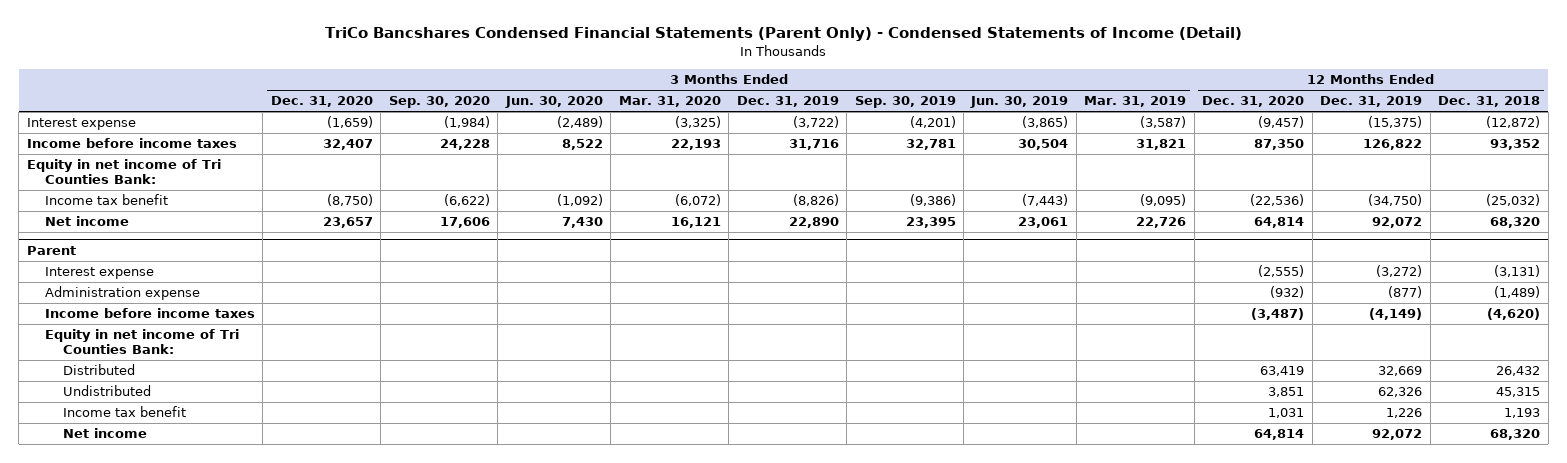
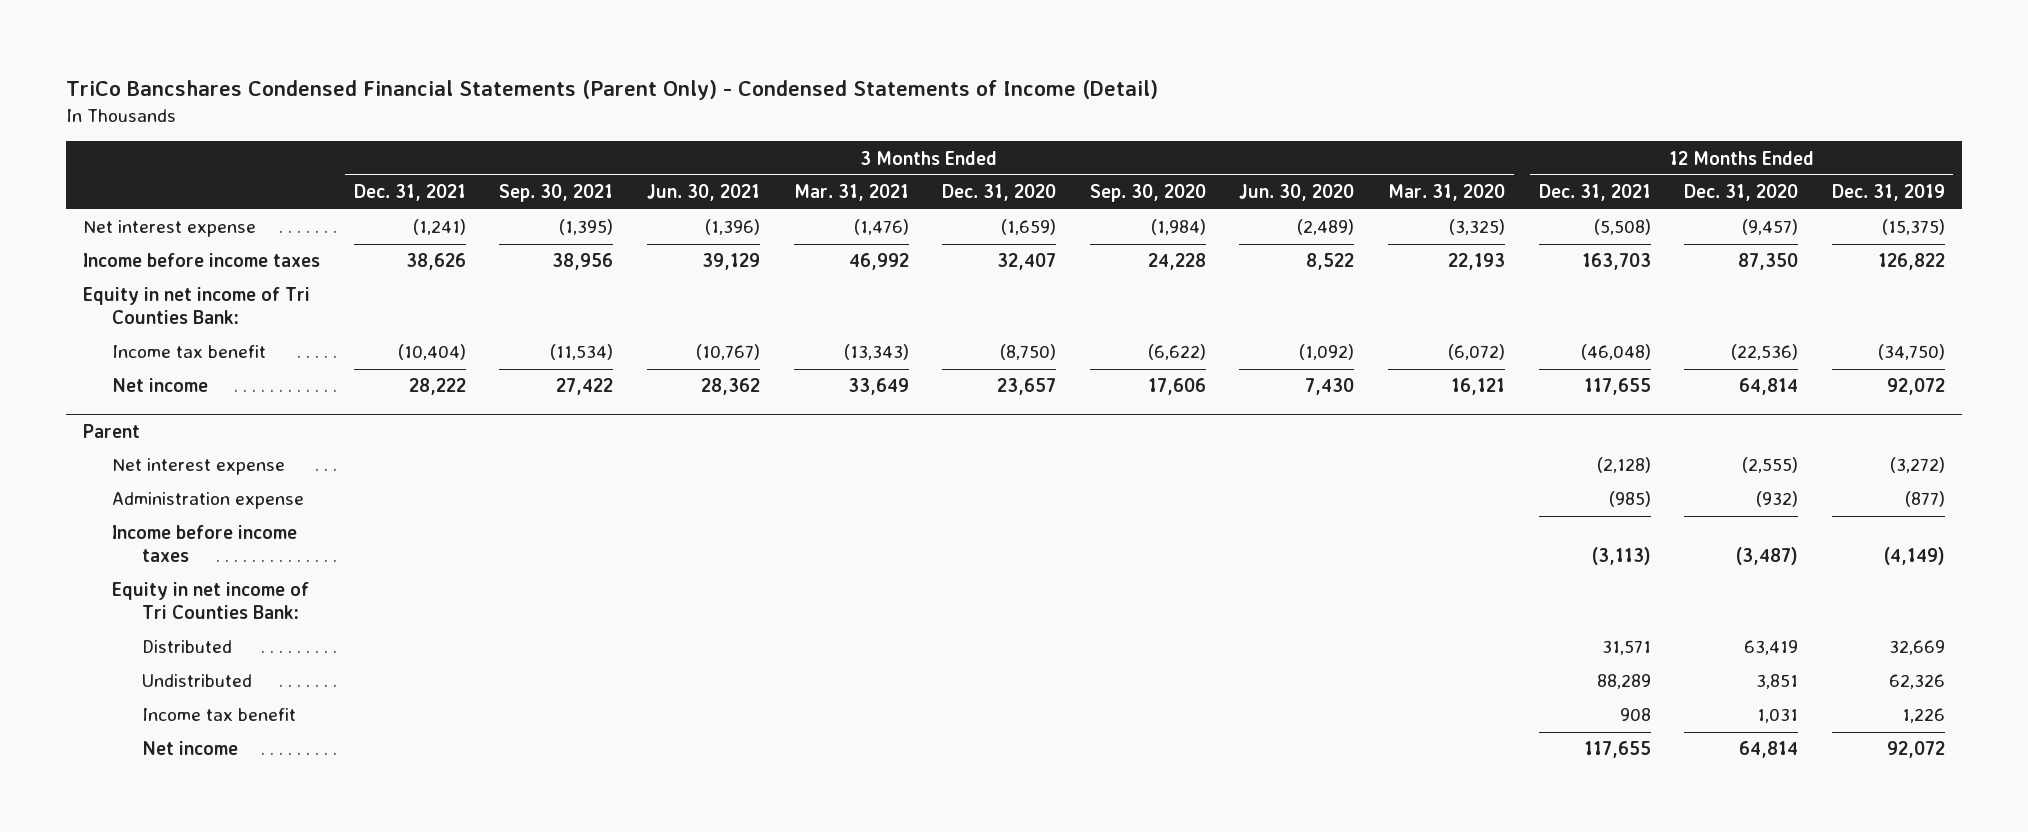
- | 3 Months Ended Dec. 31, 2020 | 3 Months Ended Sep. 30, 2020 | 3 Months Ended Jun. 30, 2020 | 3 Months Ended Mar. 31, 2020 | 3 Months Ended Dec. 31, 2019 | 3 Months Ended Sep. 30, 2019 | 3 Months Ended Jun. 30, 2019 | 3 Months Ended Mar. 31, 2019 | 12 Months Ended Dec. 31, 2020 | 12 Months Ended Dec. 31, 2019 | 12 Months Ended Dec. 31, 2018
+ | 3 Months Ended Dec. 31, 2021 | 3 Months Ended Sep. 30, 2021 | 3 Months Ended Jun. 30, 2021 | 3 Months Ended Mar. 31, 2021 | 3 Months Ended Dec. 31, 2020 | 3 Months Ended Sep. 30, 2020 | 3 Months Ended Jun. 30, 2020 | 3 Months Ended Mar. 31, 2020 | 12 Months Ended Dec. 31, 2021 | 12 Months Ended Dec. 31, 2020 | 12 Months Ended Dec. 31, 2019
- Interest expense | (1,659) | (1,984) | (2,489) | (3,325) | (3,722) | (4,201) | (3,865) | (3,587) | (9,457) | (15,375) | (12,872)
+ Net interest expense | (1,241) | (1,395) | (1,396) | (1,476) | (1,659) | (1,984) | (2,489) | (3,325) | (5,508) | (9,457) | (15,375)
@ Parent
- Interest expense | | | | | | | | | (2,555) | (3,272) | (3,131)
+ Net interest expense | | | | | | | | | (2,128) | (2,555) | (3,272)

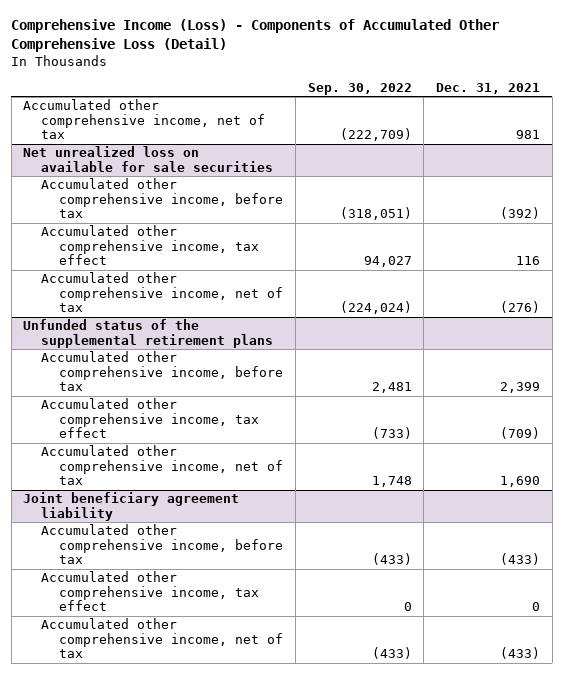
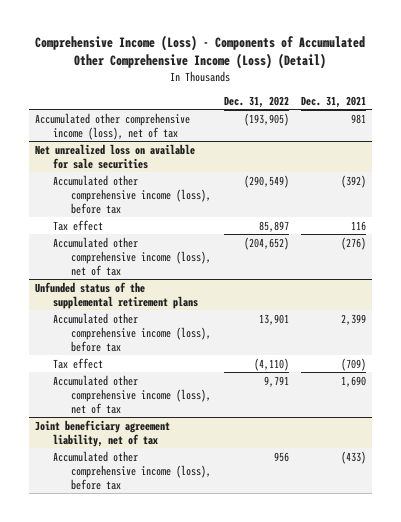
- Comprehensive Income (Loss) - Components of Accumulated Other Comprehensive Loss (Detail)
+ Comprehensive Income (Loss) - Components of Accumulated Other Comprehensive Income (Loss) (Detail)
- | Sep. 30, 2022 | Dec. 31, 2021
+ | Dec. 31, 2022 | Dec. 31, 2021
- Accumulated other comprehensive income, net of tax | (222,709) | 981
+ Accumulated other comprehensive income (loss), net of tax | (193,905) | 981
@ Net unrealized loss on available for sale securities
- Accumulated other comprehensive income, before tax | (318,051) | (392)
- Accumulated other comprehensive income, tax effect | 94,027 | 116
- Accumulated other comprehensive income, net of tax | (224,024) | (276)
+ Accumulated other comprehensive income (loss), before tax | (290,549) | (392)
+ Tax effect | 85,897 | 116
+ Accumulated other comprehensive income (loss), net of tax | (204,652) | (276)
@ Unfunded status of the supplemental retirement plans
- Accumulated other comprehensive income, before tax | 2,481 | 2,399
- Accumulated other comprehensive income, tax effect | (733) | (709)
- Accumulated other comprehensive income, net of tax | 1,748 | 1,690
- Joint beneficiary agreement liability
- Accumulated other comprehensive income, before tax | (433) | (433)
- Accumulated other comprehensive income, tax effect | 0 | 0
- Accumulated other comprehensive income, net of tax | (433) | (433)
@ Unfunded status of the supplemental retirement plans
+ Accumulated other comprehensive income (loss), before tax | 13,901 | 2,399
+ Tax effect | (4,110) | (709)
+ Accumulated other comprehensive income (loss), net of tax | 9,791 | 1,690
+ Joint beneficiary agreement liability, net of tax
+ Accumulated other comprehensive income (loss), before tax | 956 | (433)

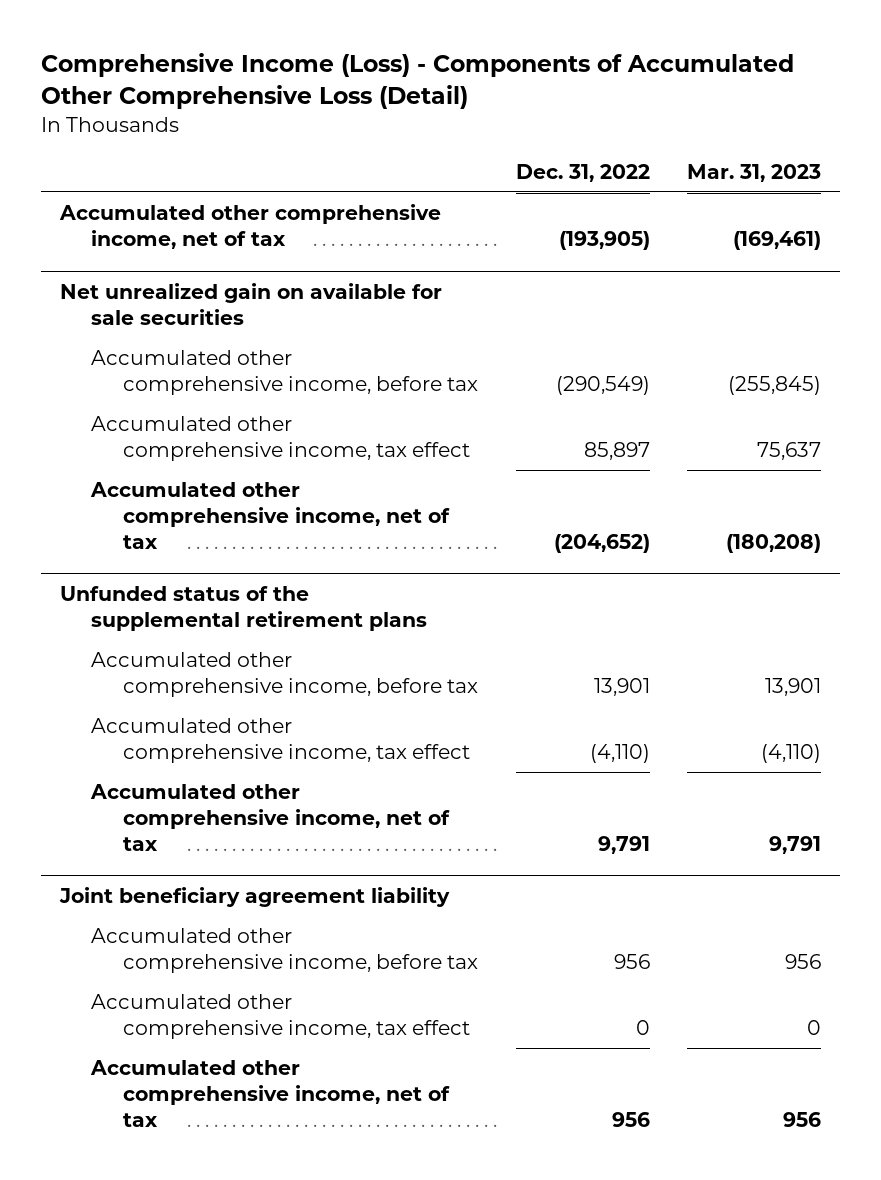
- Comprehensive Income (Loss) - Components of Accumulated Other Comprehensive Income (Loss) (Detail)
+ Comprehensive Income (Loss) - Components of Accumulated Other Comprehensive Loss (Detail)
- | Dec. 31, 2022 | Dec. 31, 2021
+ | Dec. 31, 2022 | Mar. 31, 2023
- Accumulated other comprehensive income (loss), net of tax | (193,905) | 981
- Net unrealized loss on available for sale securities
- Accumulated other comprehensive income (loss), before tax | (290,549) | (392)
- Tax effect | 85,897 | 116
- Accumulated other comprehensive income (loss), net of tax | (204,652) | (276)
+ Accumulated other comprehensive income, net of tax | (193,905) | (169,461)
+ Net unrealized gain on available for sale securities
+ Accumulated other comprehensive income, before tax | (290,549) | (255,845)
+ Accumulated other comprehensive income, tax effect | 85,897 | 75,637
+ Accumulated other comprehensive income, net of tax | (204,652) | (180,208)
@ Unfunded status of the supplemental retirement plans
- Accumulated other comprehensive income (loss), before tax | 13,901 | 2,399
- Tax effect | (4,110) | (709)
- Accumulated other comprehensive income (loss), net of tax | 9,791 | 1,690
- Joint beneficiary agreement liability, net of tax
- Accumulated other comprehensive income (loss), before tax | 956 | (433)
@ Unfunded status of the supplemental retirement plans
+ Accumulated other comprehensive income, before tax | 13,901 | 13,901
+ Accumulated other comprehensive income, tax effect | (4,110) | (4,110)
+ Accumulated other comprehensive income, net of tax | 9,791 | 9,791
+ Joint beneficiary agreement liability
+ Accumulated other comprehensive income, before tax | 956 | 956
+ Accumulated other comprehensive income, tax effect | 0 | 0
+ Accumulated other comprehensive income, net of tax | 956 | 956

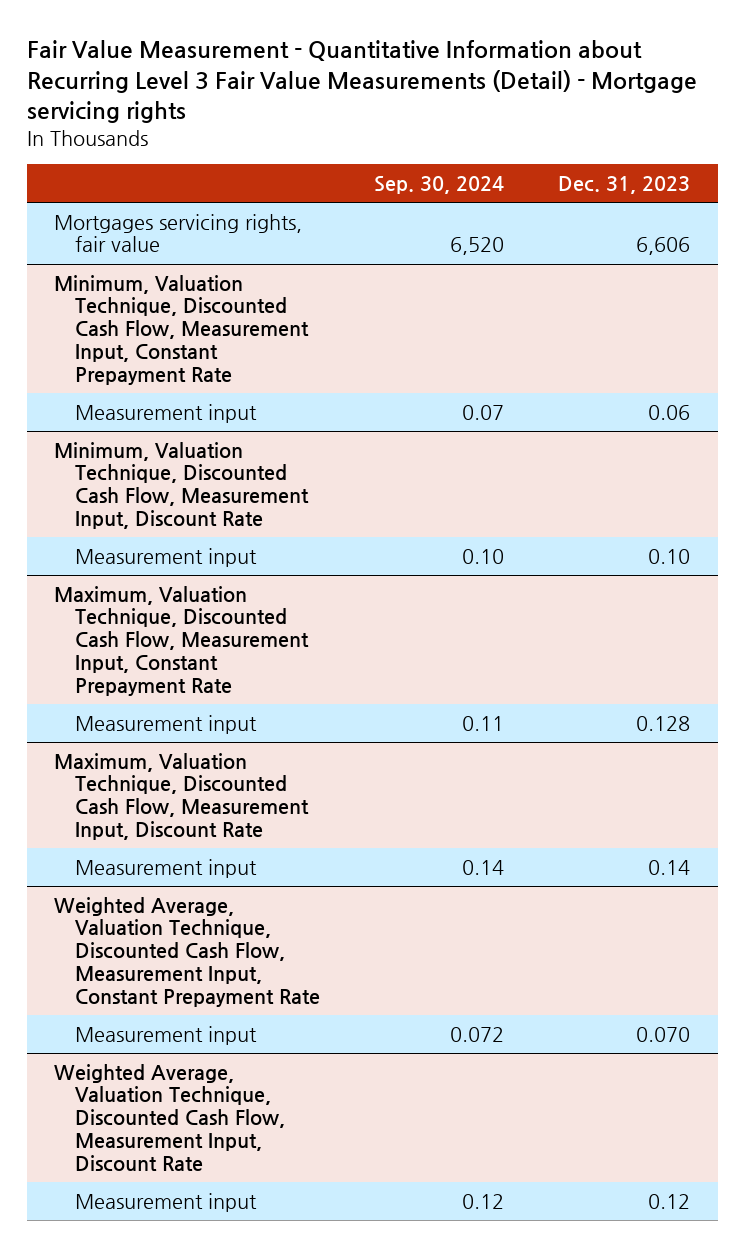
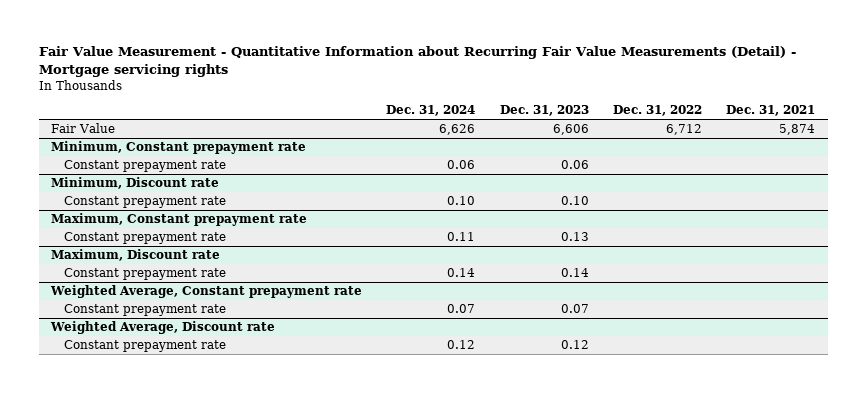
- Fair Value Measurement - Quantitative Information about Recurring Level 3 Fair Value Measurements (Detail) - Mortgage servicing rights
+ Fair Value Measurement - Quantitative Information about Recurring Fair Value Measurements (Detail) - Mortgage servicing rights
- | Sep. 30, 2024 | Dec. 31, 2023
+ | Dec. 31, 2024 | Dec. 31, 2023 | Dec. 31, 2022 | Dec. 31, 2021
- Mortgages servicing rights, fair value | 6,520 | 6,606
- Minimum, Valuation Technique, Discounted Cash Flow, Measurement Input, Constant Prepayment Rate
- Measurement input | 0.07 | 0.06
- Minimum, Valuation Technique, Discounted Cash Flow, Measurement Input, Discount Rate
- Measurement input | 0.10 | 0.10
- Maximum, Valuation Technique, Discounted Cash Flow, Measurement Input, Constant Prepayment Rate
- Measurement input | 0.11 | 0.128
- Maximum, Valuation Technique, Discounted Cash Flow, Measurement Input, Discount Rate
- Measurement input | 0.14 | 0.14
- Weighted Average, Valuation Technique, Discounted Cash Flow, Measurement Input, Constant Prepayment Rate
- Measurement input | 0.072 | 0.070
- Weighted Average, Valuation Technique, Discounted Cash Flow, Measurement Input, Discount Rate
- Measurement input | 0.12 | 0.12
+ Fair Value | 6,626 | 6,606 | 6,712 | 5,874
+ Minimum, Constant prepayment rate
+ Constant prepayment rate | 0.06 | 0.06 | |
+ Minimum, Discount rate
+ Constant prepayment rate | 0.10 | 0.10 | |
+ Maximum, Constant prepayment rate
+ Constant prepayment rate | 0.11 | 0.13 | |
+ Maximum, Discount rate
+ Constant prepayment rate | 0.14 | 0.14 | |
+ Weighted Average, Constant prepayment rate
+ Constant prepayment rate | 0.07 | 0.07 | |
+ Weighted Average, Discount rate
+ Constant prepayment rate | 0.12 | 0.12 | |

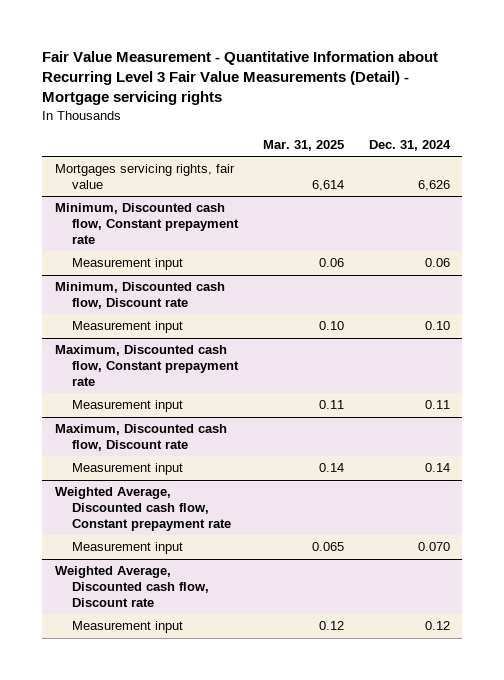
- Fair Value Measurement - Quantitative Information about Recurring Fair Value Measurements (Detail) - Mortgage servicing rights
+ Fair Value Measurement - Quantitative Information about Recurring Level 3 Fair Value Measurements (Detail) - Mortgage servicing rights
- | Dec. 31, 2024 | Dec. 31, 2023 | Dec. 31, 2022 | Dec. 31, 2021
+ | Mar. 31, 2025 | Dec. 31, 2024
- Fair Value | 6,626 | 6,606 | 6,712 | 5,874
- Minimum, Constant prepayment rate
- Constant prepayment rate | 0.06 | 0.06 | |
- Minimum, Discount rate
- Constant prepayment rate | 0.10 | 0.10 | |
- Maximum, Constant prepayment rate
- Constant prepayment rate | 0.11 | 0.13 | |
- Maximum, Discount rate
- Constant prepayment rate | 0.14 | 0.14 | |
- Weighted Average, Constant prepayment rate
- Constant prepayment rate | 0.07 | 0.07 | |
- Weighted Average, Discount rate
- Constant prepayment rate | 0.12 | 0.12 | |
+ Mortgages servicing rights, fair value | 6,614 | 6,626
+ Minimum, Discounted cash flow, Constant prepayment rate
+ Measurement input | 0.06 | 0.06
+ Minimum, Discounted cash flow, Discount rate
+ Measurement input | 0.10 | 0.10
+ Maximum, Discounted cash flow, Constant prepayment rate
+ Measurement input | 0.11 | 0.11
+ Maximum, Discounted cash flow, Discount rate
+ Measurement input | 0.14 | 0.14
+ Weighted Average, Discounted cash flow, Constant prepayment rate
+ Measurement input | 0.065 | 0.070
+ Weighted Average, Discounted cash flow, Discount rate
+ Measurement input | 0.12 | 0.12

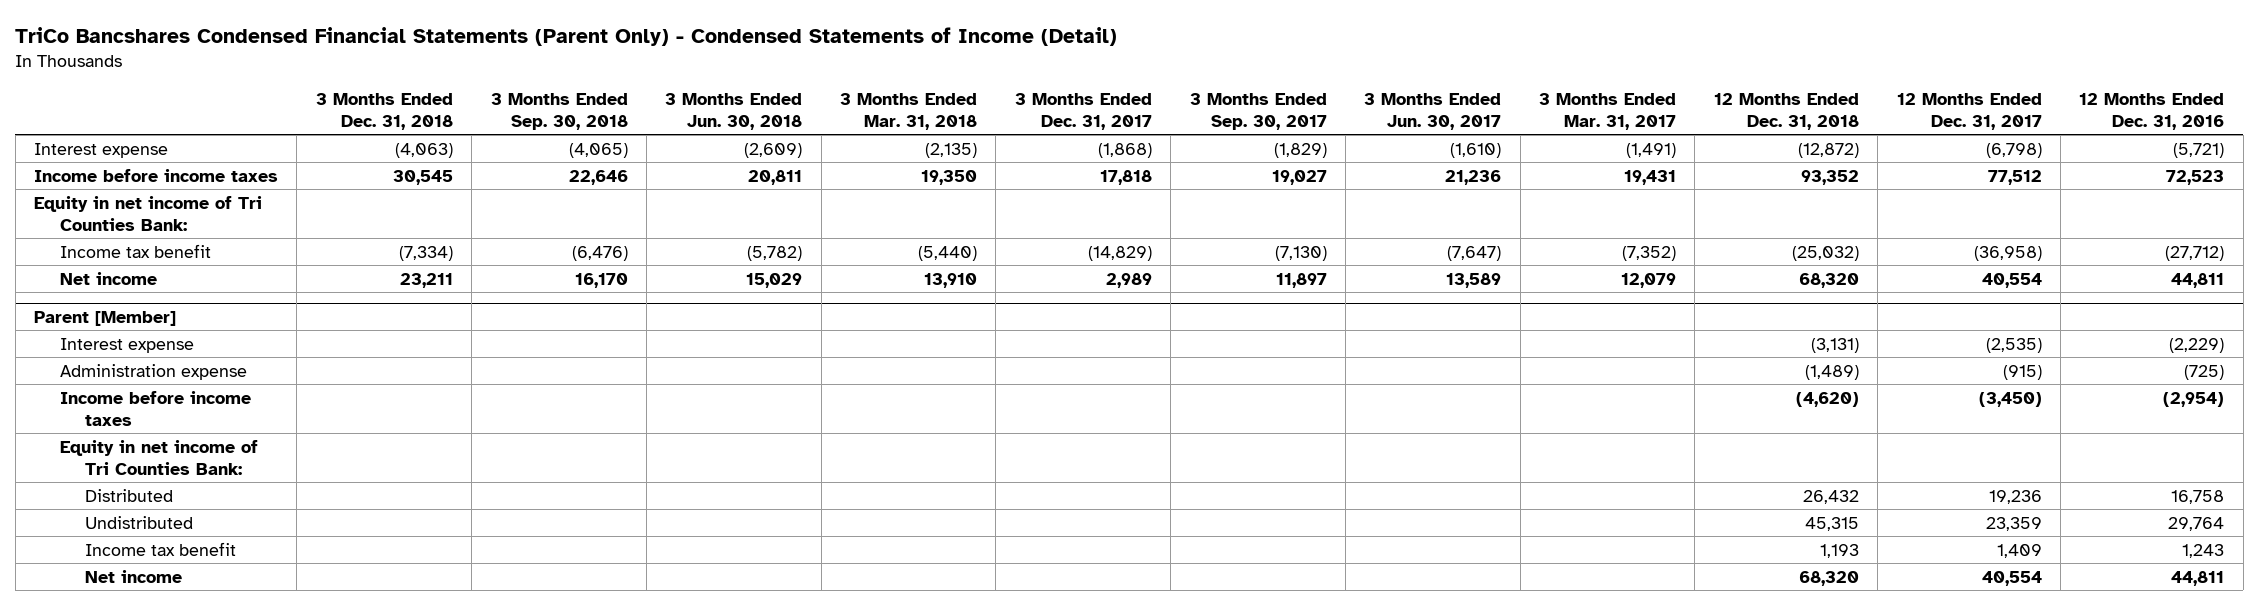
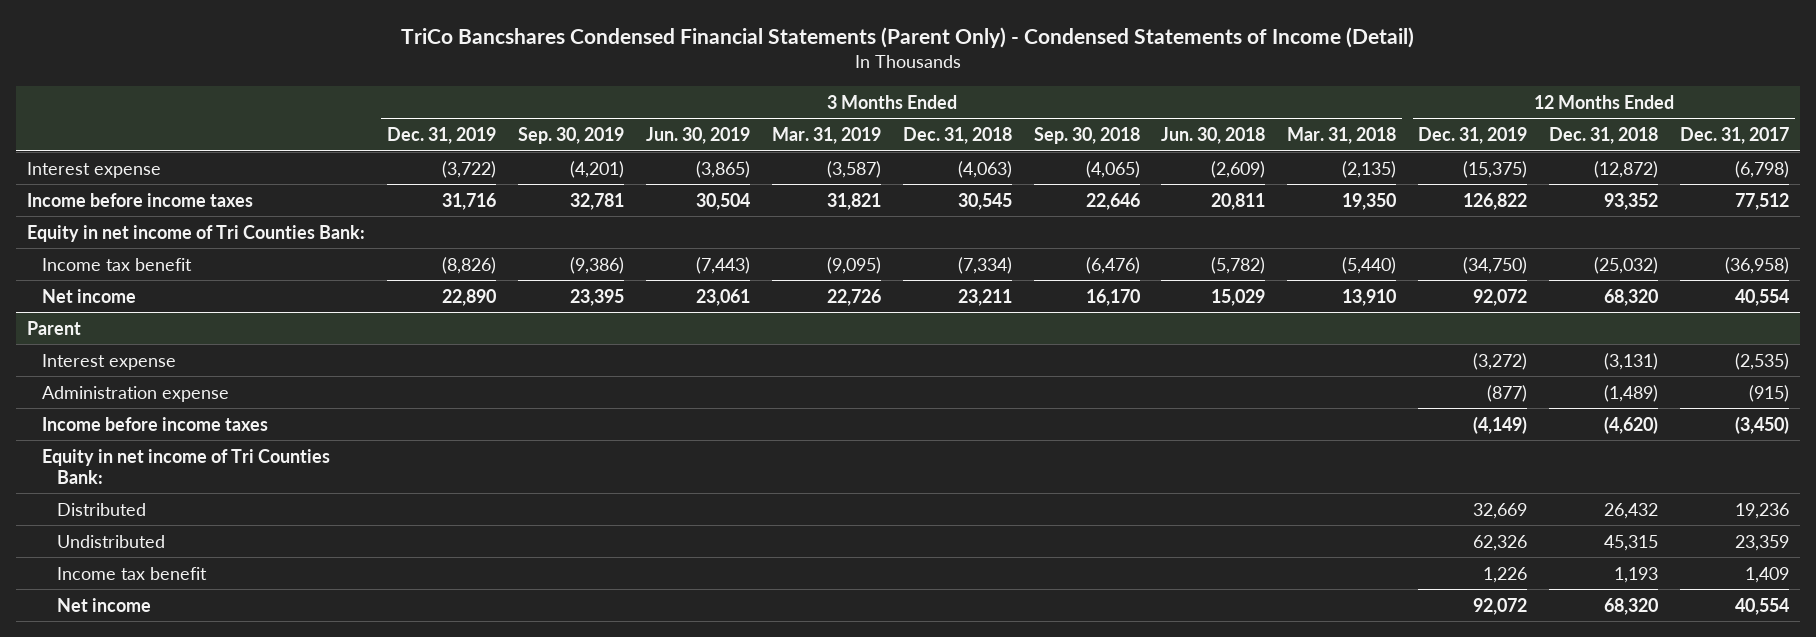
- | 3 Months Ended Dec. 31, 2018 | 3 Months Ended Sep. 30, 2018 | 3 Months Ended Jun. 30, 2018 | 3 Months Ended Mar. 31, 2018 | 3 Months Ended Dec. 31, 2017 | 3 Months Ended Sep. 30, 2017 | 3 Months Ended Jun. 30, 2017 | 3 Months Ended Mar. 31, 2017 | 12 Months Ended Dec. 31, 2018 | 12 Months Ended Dec. 31, 2017 | 12 Months Ended Dec. 31, 2016
+ | 3 Months Ended Dec. 31, 2019 | 3 Months Ended Sep. 30, 2019 | 3 Months Ended Jun. 30, 2019 | 3 Months Ended Mar. 31, 2019 | 3 Months Ended Dec. 31, 2018 | 3 Months Ended Sep. 30, 2018 | 3 Months Ended Jun. 30, 2018 | 3 Months Ended Mar. 31, 2018 | 12 Months Ended Dec. 31, 2019 | 12 Months Ended Dec. 31, 2018 | 12 Months Ended Dec. 31, 2017
- Parent [Member]
+ Parent

